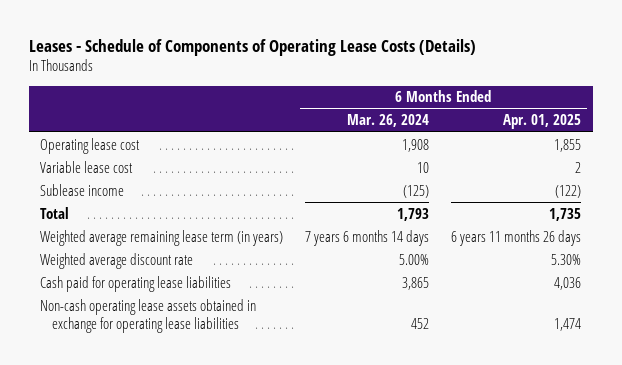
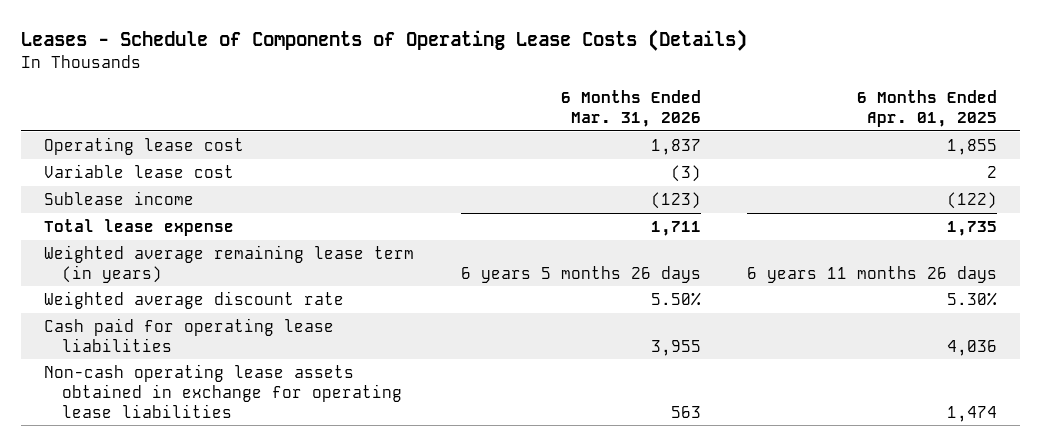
- | 6 Months Ended Mar. 26, 2024 | 6 Months Ended Apr. 01, 2025
+ | 6 Months Ended Mar. 31, 2026 | 6 Months Ended Apr. 01, 2025
- Total | 1,793 | 1,735
+ Total lease expense | 1,711 | 1,735

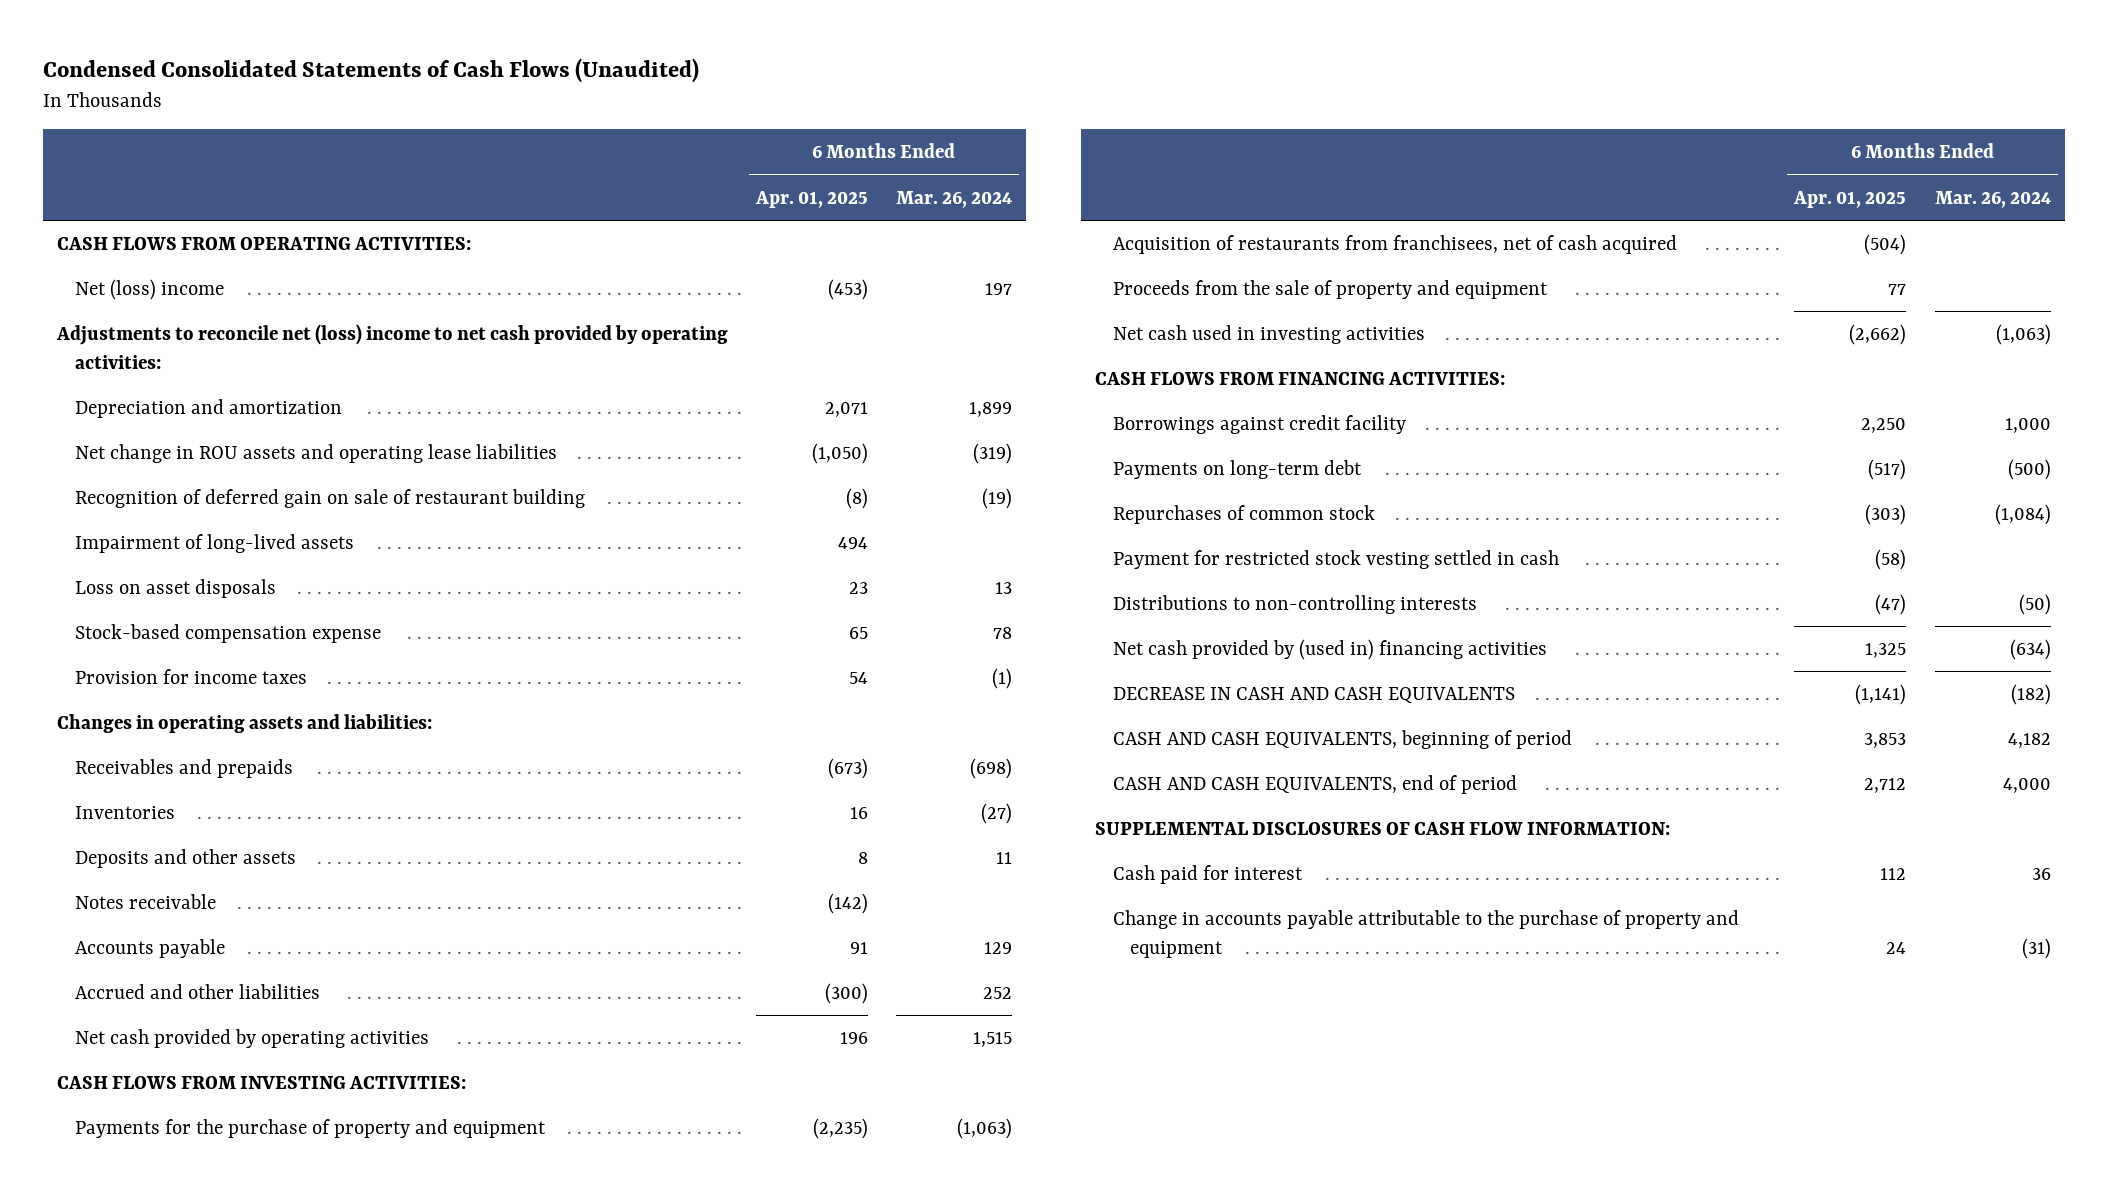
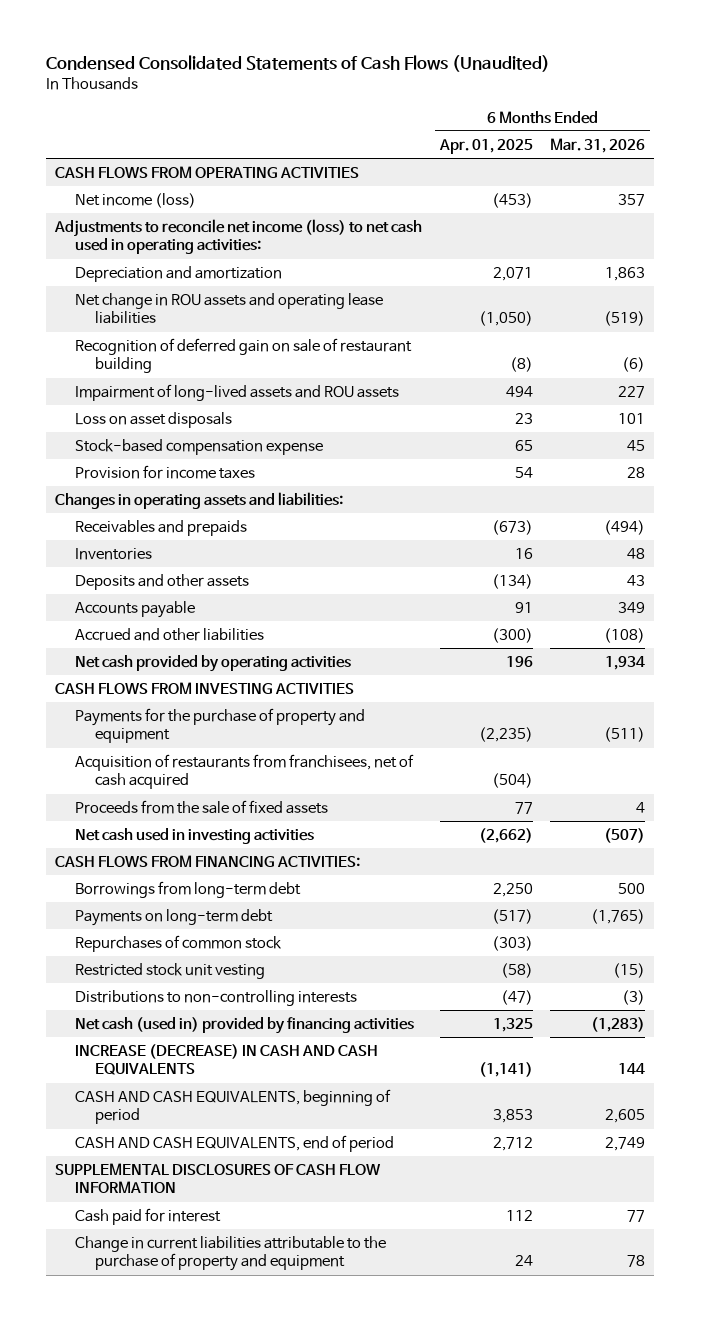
- | 6 Months Ended Apr. 01, 2025 | 6 Months Ended Mar. 26, 2024
+ | 6 Months Ended Apr. 01, 2025 | 6 Months Ended Mar. 31, 2026
- CASH FLOWS FROM OPERATING ACTIVITIES:
- Net (loss) income | (453) | 197
- Adjustments to reconcile net (loss) income to net cash provided by operating activities:
+ CASH FLOWS FROM OPERATING ACTIVITIES
+ Net income (loss) | (453) | 357
+ Adjustments to reconcile net income (loss) to net cash used in operating activities:
- Impairment of long-lived assets | 494 |
+ Impairment of long-lived assets and ROU assets | 494 | 227
- Deposits and other assets | 8 | 11
- Notes receivable | (142) |
+ Deposits and other assets | (134) | 43
- CASH FLOWS FROM INVESTING ACTIVITIES:
+ CASH FLOWS FROM INVESTING ACTIVITIES
- Proceeds from the sale of property and equipment | 77 |
+ Proceeds from the sale of fixed assets | 77 | 4
- Borrowings against credit facility | 2,250 | 1,000
+ Borrowings from long-term debt | 2,250 | 500
- Payment for restricted stock vesting settled in cash | (58) |
+ Restricted stock unit vesting | (58) | (15)
- Net cash provided by (used in) financing activities | 1,325 | (634)
- DECREASE IN CASH AND CASH EQUIVALENTS | (1,141) | (182)
+ Net cash (used in) provided by financing activities | 1,325 | (1,283)
+ INCREASE (DECREASE) IN CASH AND CASH EQUIVALENTS | (1,141) | 144
- SUPPLEMENTAL DISCLOSURES OF CASH FLOW INFORMATION:
+ SUPPLEMENTAL DISCLOSURES OF CASH FLOW INFORMATION
- Change in accounts payable attributable to the purchase of property and equipment | 24 | (31)
+ Change in current liabilities attributable to the purchase of property and equipment | 24 | 78

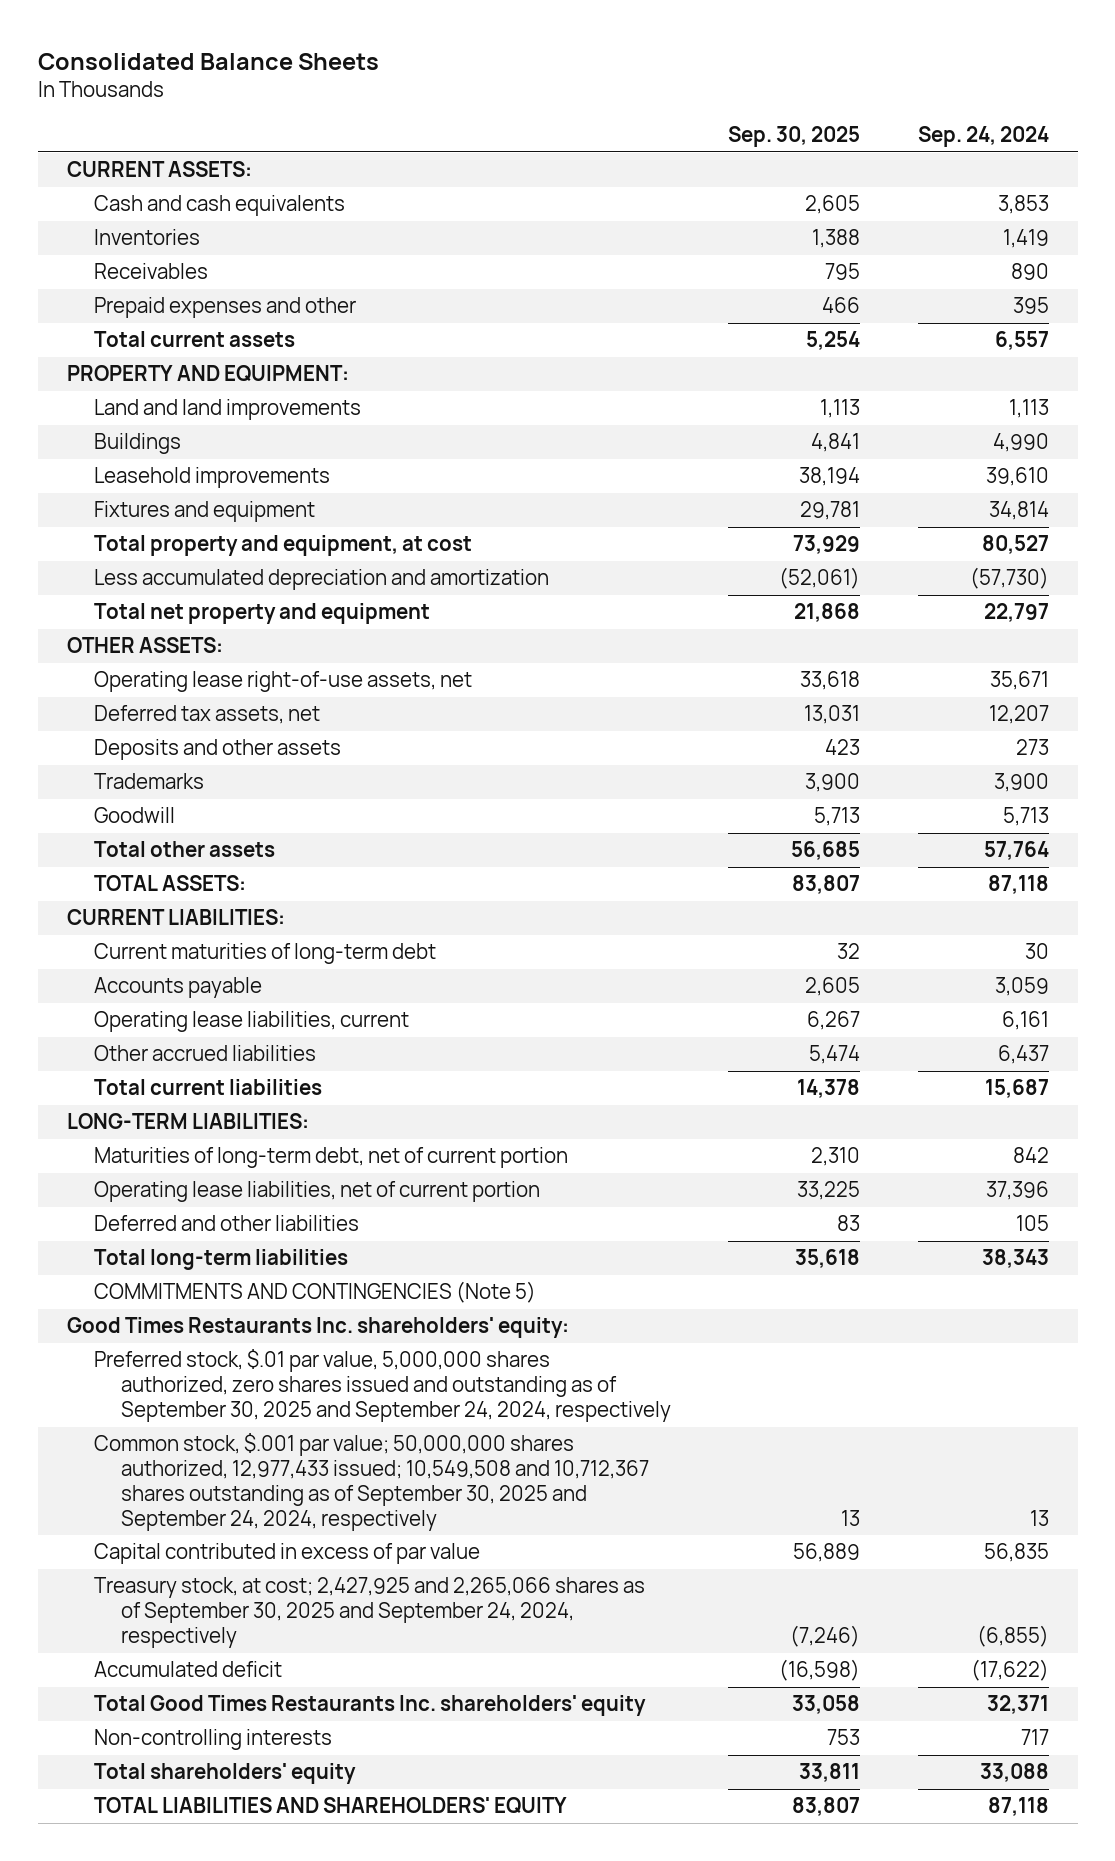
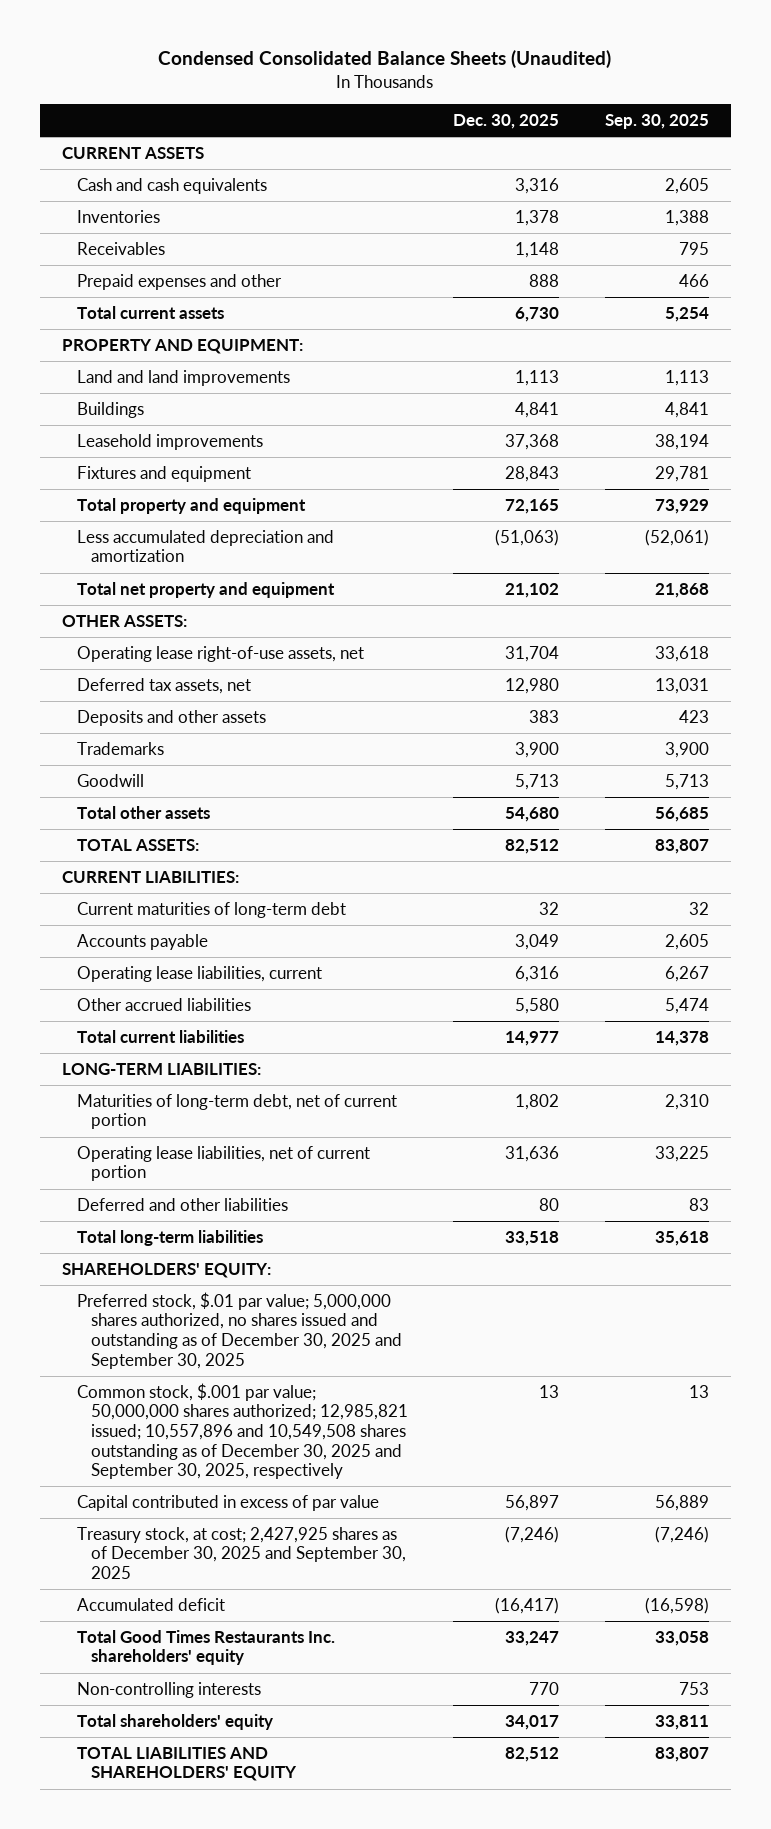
- Consolidated Balance Sheets
+ Condensed Consolidated Balance Sheets (Unaudited)
- | Sep. 30, 2025 | Sep. 24, 2024
+ | Dec. 30, 2025 | Sep. 30, 2025
- CURRENT ASSETS:
+ CURRENT ASSETS
- Total property and equipment, at cost | 73,929 | 80,527
+ Total property and equipment | 72,165 | 73,929
- COMMITMENTS AND CONTINGENCIES (Note 5)
- Good Times Restaurants Inc. shareholders' equity:
- Preferred stock, $.01 par value, 5,000,000 shares authorized, zero shares issued and outstanding as of September 30, 2025 and September 24, 2024, respectively
- Common stock, $.001 par value; 50,000,000 shares authorized, 12,977,433 issued; 10,549,508 and 10,712,367 shares outstanding as of September 30, 2025 and September 24, 2024, respectively | 13 | 13
+ SHAREHOLDERS' EQUITY:
+ Preferred stock, $.01 par value; 5,000,000 shares authorized, no shares issued and outstanding as of December 30, 2025 and September 30, 2025
+ Common stock, $.001 par value; 50,000,000 shares authorized; 12,985,821 issued; 10,557,896 and 10,549,508 shares outstanding as of December 30, 2025 and September 30, 2025, respectively | 13 | 13
- Treasury stock, at cost; 2,427,925 and 2,265,066 shares as of September 30, 2025 and September 24, 2024, respectively | (7,246) | (6,855)
+ Treasury stock, at cost; 2,427,925 shares as of December 30, 2025 and September 30, 2025 | (7,246) | (7,246)

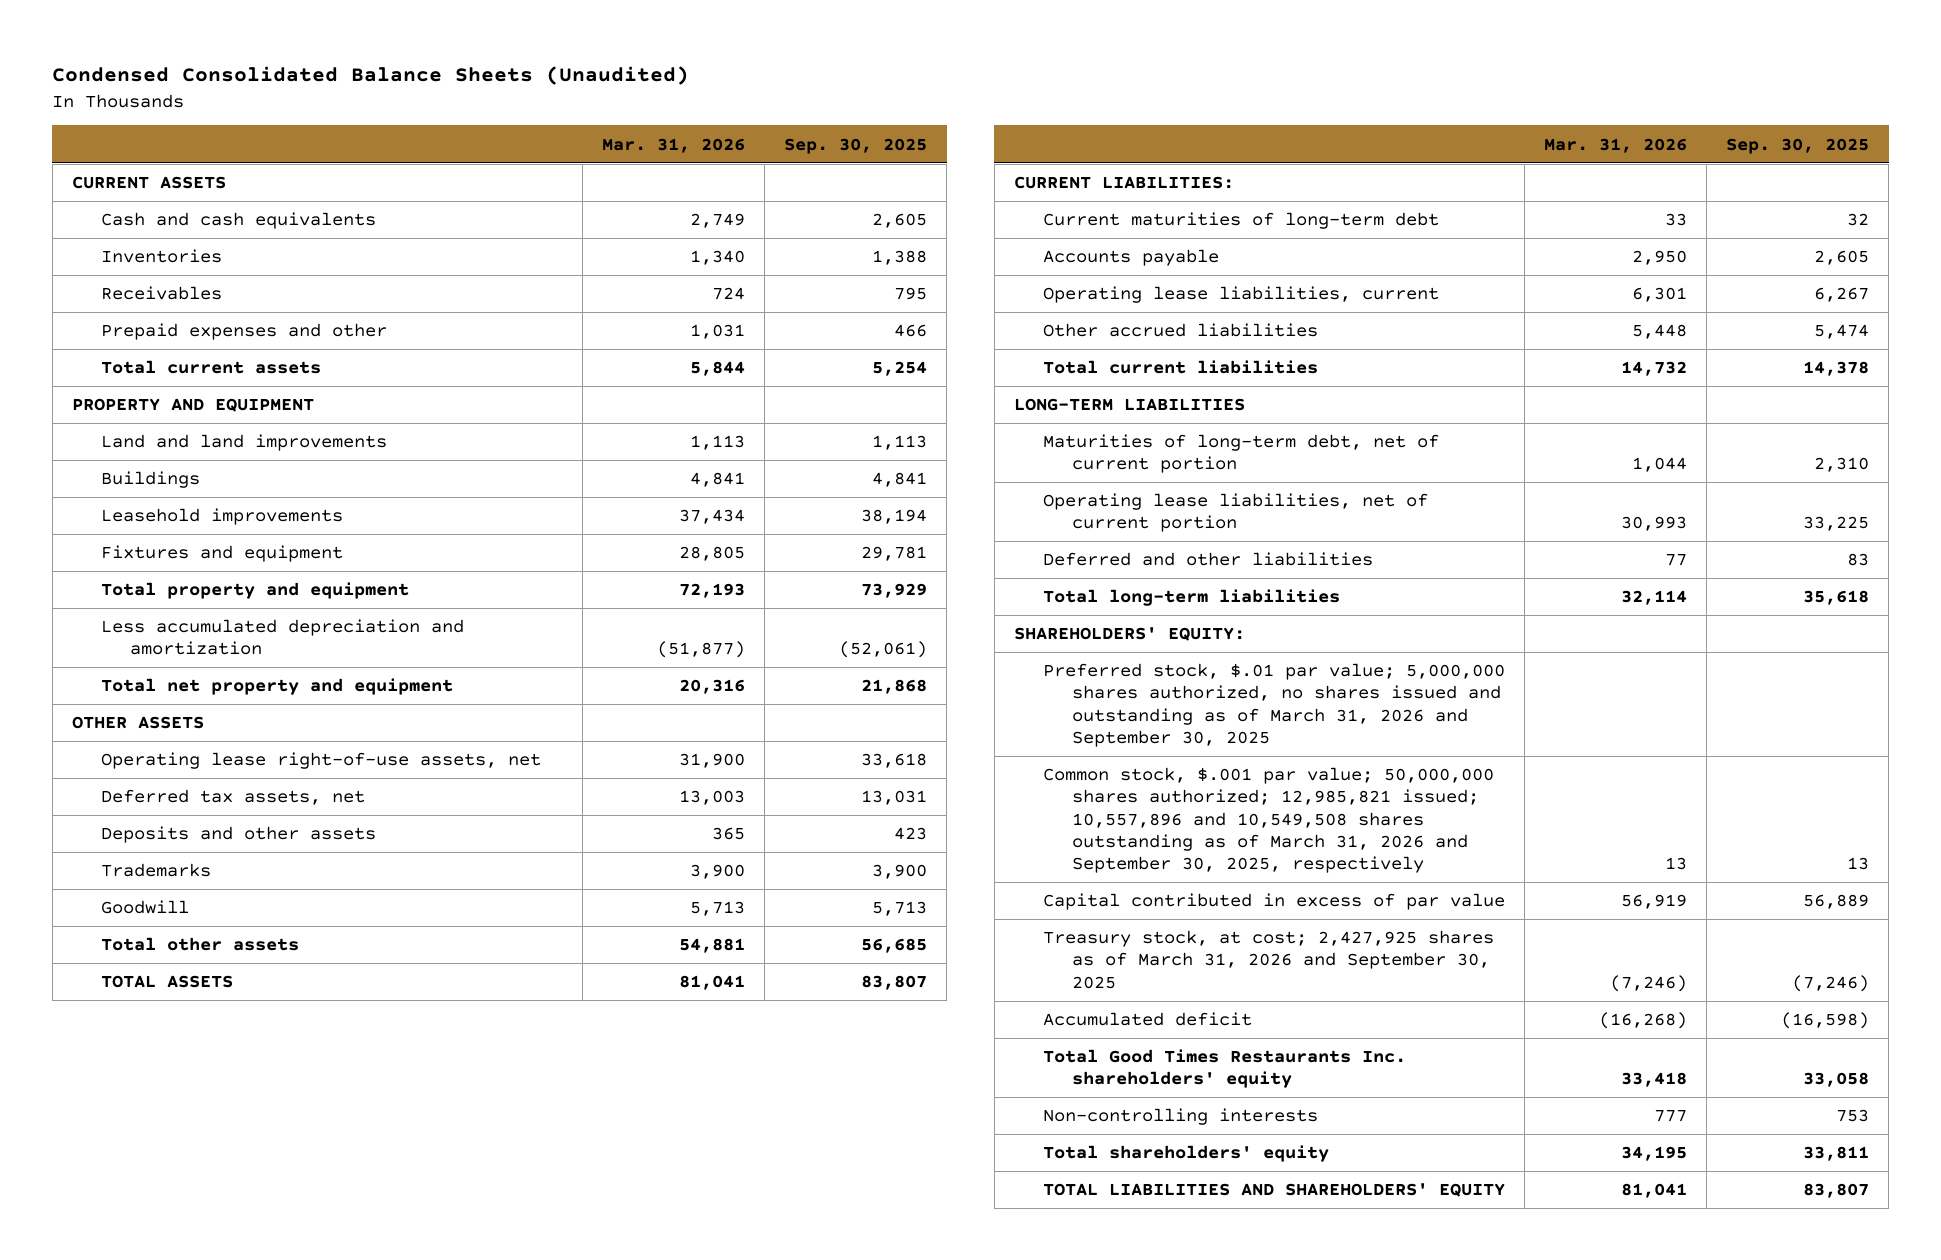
- | Dec. 30, 2025 | Sep. 30, 2025
+ | Mar. 31, 2026 | Sep. 30, 2025
- PROPERTY AND EQUIPMENT:
+ PROPERTY AND EQUIPMENT
- OTHER ASSETS:
+ OTHER ASSETS
- TOTAL ASSETS: | 82,512 | 83,807
+ TOTAL ASSETS | 81,041 | 83,807
- LONG-TERM LIABILITIES:
+ LONG-TERM LIABILITIES
- Preferred stock, $.01 par value; 5,000,000 shares authorized, no shares issued and outstanding as of December 30, 2025 and September 30, 2025
- Common stock, $.001 par value; 50,000,000 shares authorized; 12,985,821 issued; 10,557,896 and 10,549,508 shares outstanding as of December 30, 2025 and September 30, 2025, respectively | 13 | 13
+ Preferred stock, $.01 par value; 5,000,000 shares authorized, no shares issued and outstanding as of March 31, 2026 and September 30, 2025
+ Common stock, $.001 par value; 50,000,000 shares authorized; 12,985,821 issued; 10,557,896 and 10,549,508 shares outstanding as of March 31, 2026 and September 30, 2025, respectively | 13 | 13
- Treasury stock, at cost; 2,427,925 shares as of December 30, 2025 and September 30, 2025 | (7,246) | (7,246)
+ Treasury stock, at cost; 2,427,925 shares as of March 31, 2026 and September 30, 2025 | (7,246) | (7,246)

